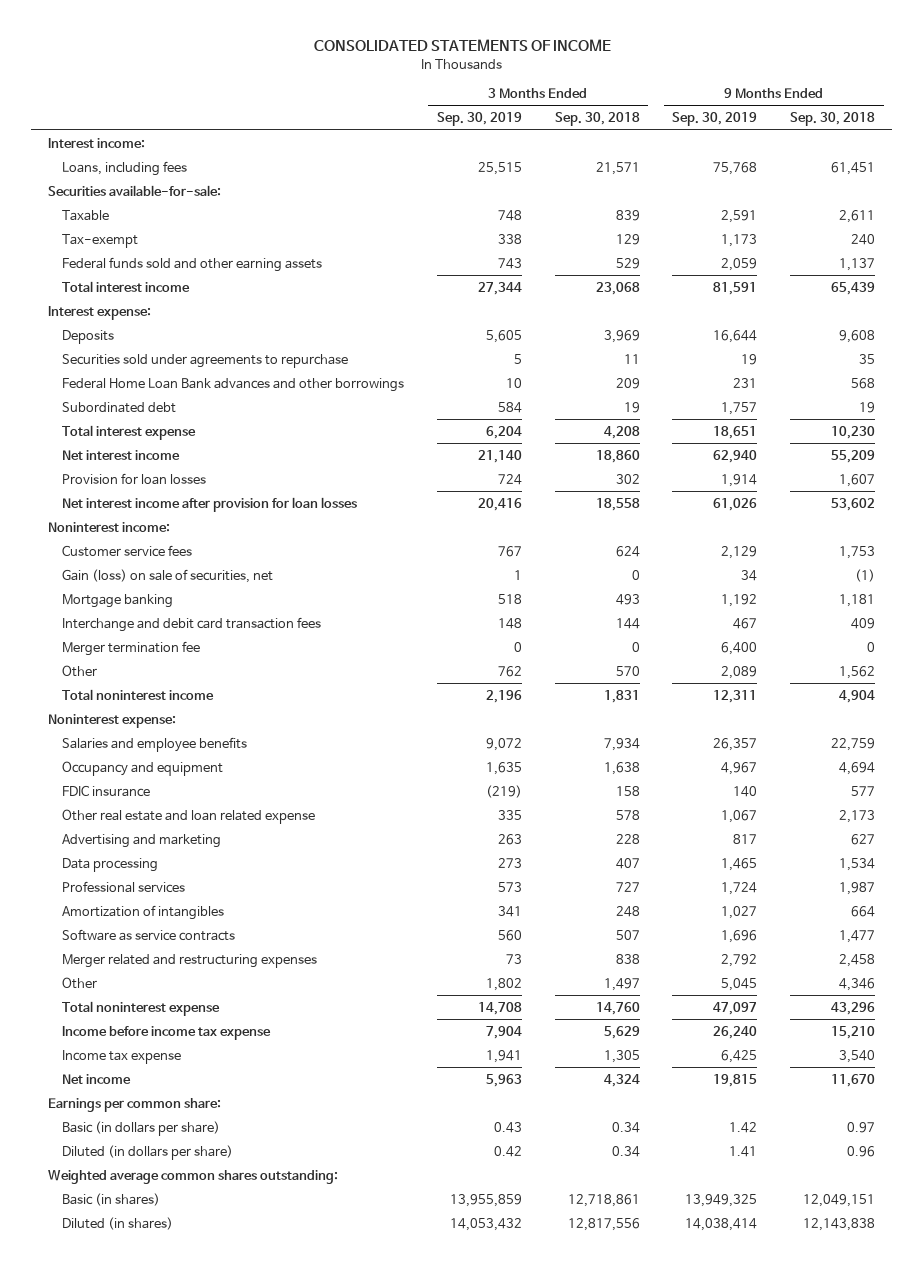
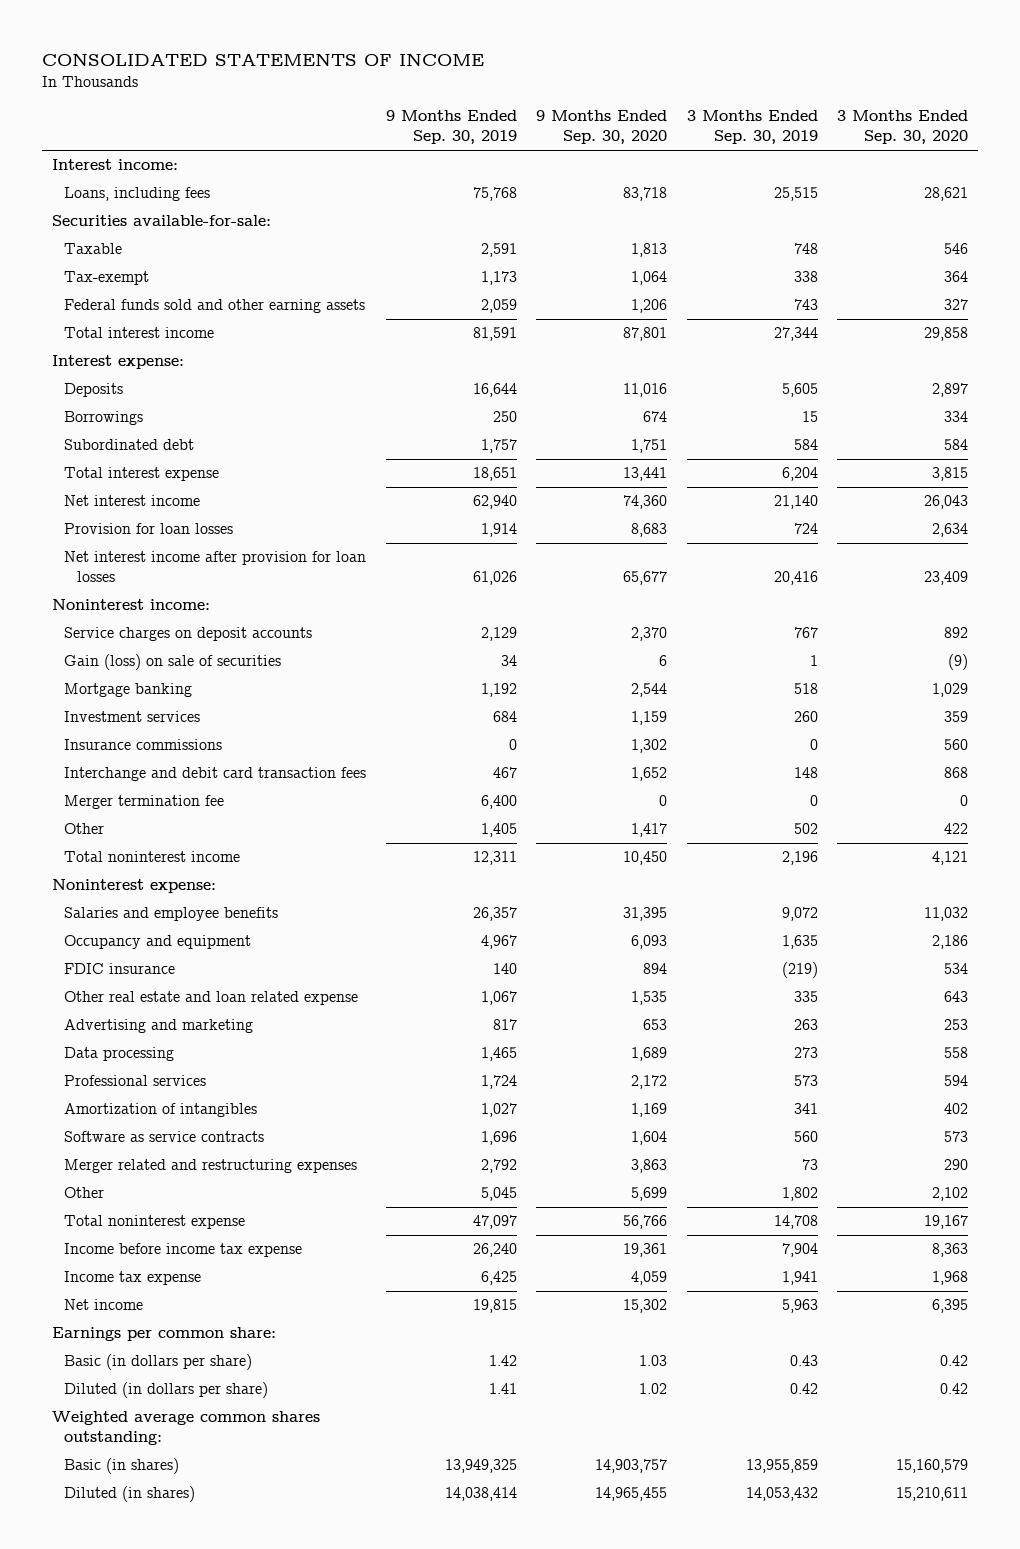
- | 3 Months Ended Sep. 30, 2019 | 3 Months Ended Sep. 30, 2018 | 9 Months Ended Sep. 30, 2019 | 9 Months Ended Sep. 30, 2018
+ | 9 Months Ended Sep. 30, 2019 | 9 Months Ended Sep. 30, 2020 | 3 Months Ended Sep. 30, 2019 | 3 Months Ended Sep. 30, 2020
- Securities sold under agreements to repurchase | 5 | 11 | 19 | 35
- Federal Home Loan Bank advances and other borrowings | 10 | 209 | 231 | 568
+ Borrowings | 250 | 674 | 15 | 334
- Customer service fees | 767 | 624 | 2,129 | 1,753
- Gain (loss) on sale of securities, net | 1 | 0 | 34 | (1)
+ Service charges on deposit accounts | 2,129 | 2,370 | 767 | 892
+ Gain (loss) on sale of securities | 34 | 6 | 1 | (9)
+ Investment services | 684 | 1,159 | 260 | 359
+ Insurance commissions | 0 | 1,302 | 0 | 560
- Other | 762 | 570 | 2,089 | 1,562
+ Other | 1,405 | 1,417 | 502 | 422

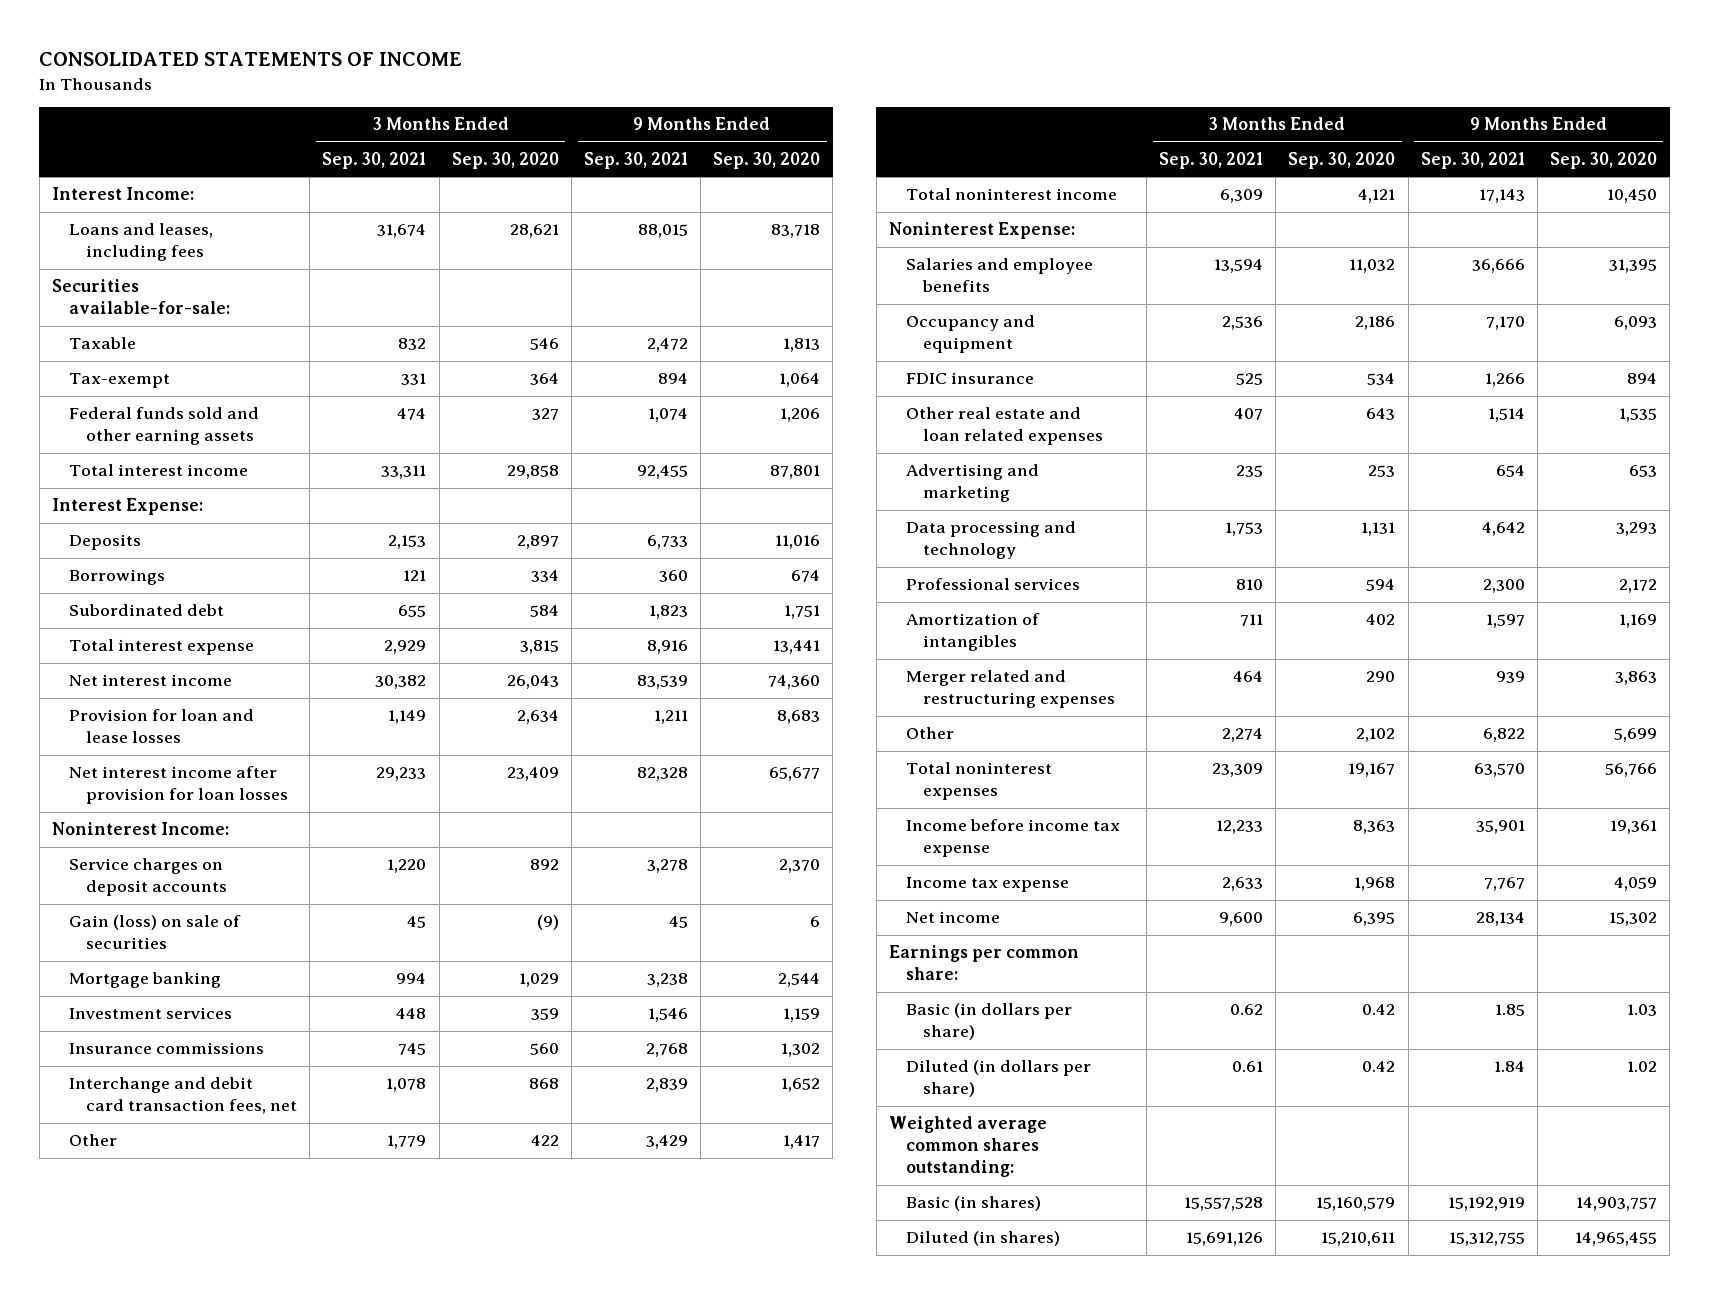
- | 9 Months Ended Sep. 30, 2019 | 9 Months Ended Sep. 30, 2020 | 3 Months Ended Sep. 30, 2019 | 3 Months Ended Sep. 30, 2020
+ | 3 Months Ended Sep. 30, 2021 | 3 Months Ended Sep. 30, 2020 | 9 Months Ended Sep. 30, 2021 | 9 Months Ended Sep. 30, 2020
- Interest income:
- Loans, including fees | 75,768 | 83,718 | 25,515 | 28,621
+ Interest Income:
+ Loans and leases, including fees | 31,674 | 28,621 | 88,015 | 83,718
- Interest expense:
+ Interest Expense:
- Provision for loan losses | 1,914 | 8,683 | 724 | 2,634
+ Provision for loan and lease losses | 1,149 | 2,634 | 1,211 | 8,683
- Noninterest income:
+ Noninterest Income:
- Interchange and debit card transaction fees | 467 | 1,652 | 148 | 868
- Merger termination fee | 6,400 | 0 | 0 | 0
+ Interchange and debit card transaction fees, net | 1,078 | 868 | 2,839 | 1,652
- Noninterest expense:
+ Noninterest Expense:
- Other real estate and loan related expense | 1,067 | 1,535 | 335 | 643
+ Other real estate and loan related expenses | 407 | 643 | 1,514 | 1,535
- Data processing | 1,465 | 1,689 | 273 | 558
+ Data processing and technology | 1,753 | 1,131 | 4,642 | 3,293
- Software as service contracts | 1,696 | 1,604 | 560 | 573
- Total noninterest expense | 47,097 | 56,766 | 14,708 | 19,167
+ Total noninterest expenses | 23,309 | 19,167 | 63,570 | 56,766

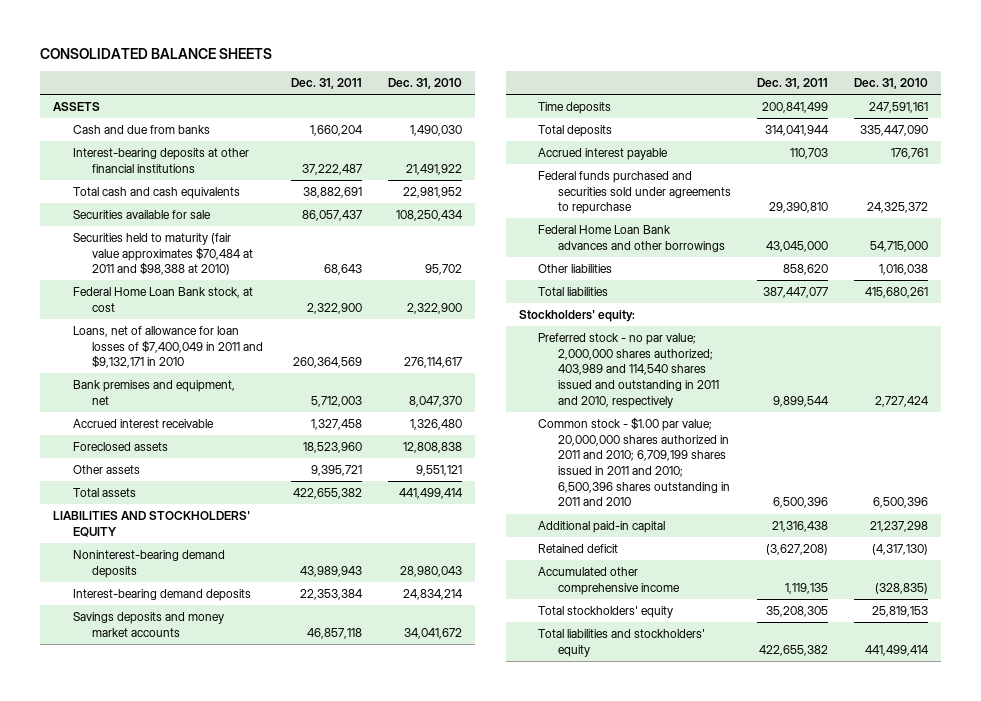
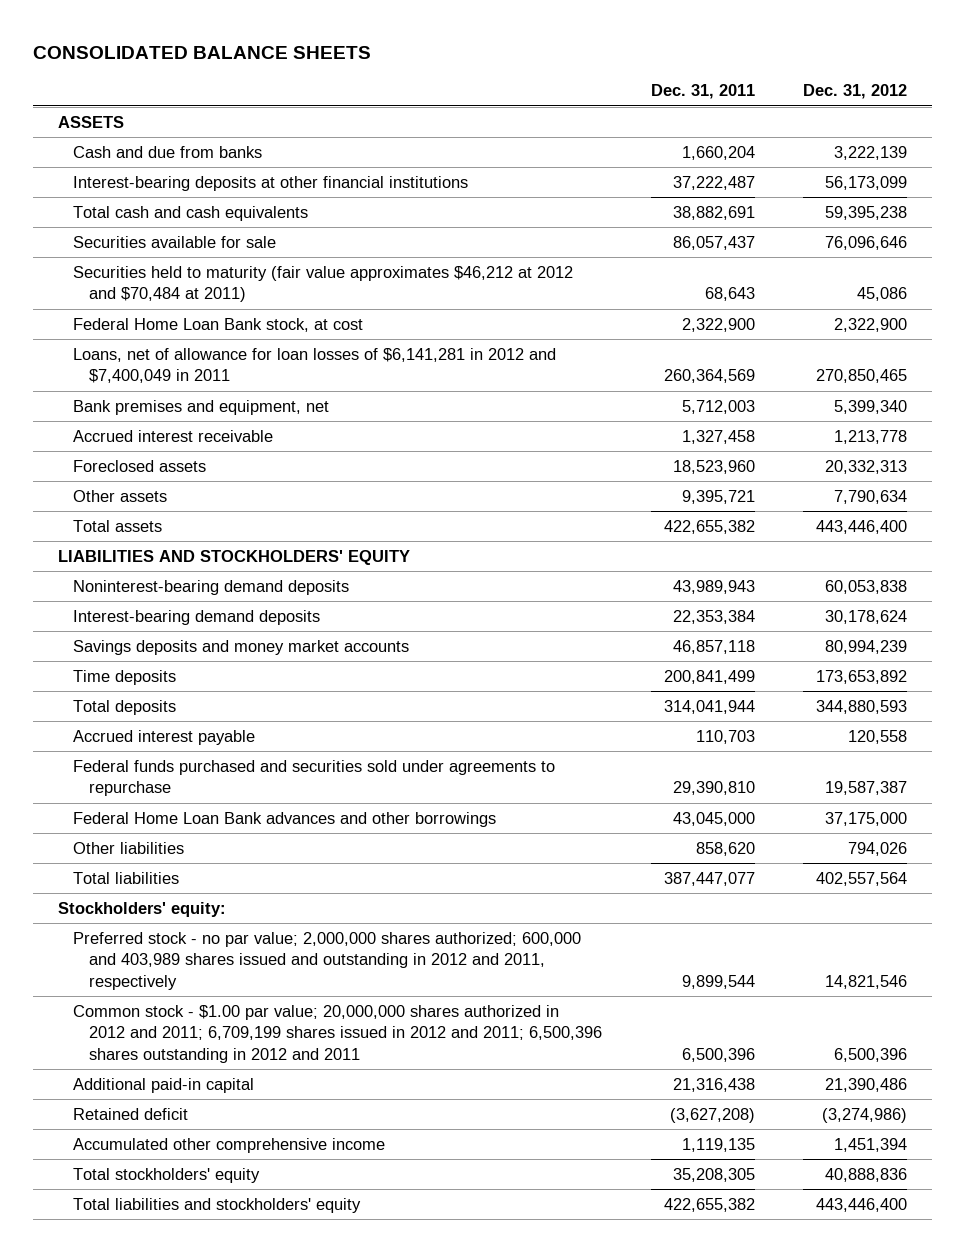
- | Dec. 31, 2011 | Dec. 31, 2010
+ | Dec. 31, 2011 | Dec. 31, 2012
- Securities held to maturity (fair value approximates $70,484 at 2011 and $98,388 at 2010) | 68,643 | 95,702
+ Securities held to maturity (fair value approximates $46,212 at 2012 and $70,484 at 2011) | 68,643 | 45,086
- Loans, net of allowance for loan losses of $7,400,049 in 2011 and $9,132,171 in 2010 | 260,364,569 | 276,114,617
+ Loans, net of allowance for loan losses of $6,141,281 in 2012 and $7,400,049 in 2011 | 260,364,569 | 270,850,465
- Preferred stock - no par value; 2,000,000 shares authorized; 403,989 and 114,540 shares issued and outstanding in 2011 and 2010, respectively | 9,899,544 | 2,727,424
- Common stock - $1.00 par value; 20,000,000 shares authorized in 2011 and 2010; 6,709,199 shares issued in 2011 and 2010; 6,500,396 shares outstanding in 2011 and 2010 | 6,500,396 | 6,500,396
+ Preferred stock - no par value; 2,000,000 shares authorized; 600,000 and 403,989 shares issued and outstanding in 2012 and 2011, respectively | 9,899,544 | 14,821,546
+ Common stock - $1.00 par value; 20,000,000 shares authorized in 2012 and 2011; 6,709,199 shares issued in 2012 and 2011; 6,500,396 shares outstanding in 2012 and 2011 | 6,500,396 | 6,500,396

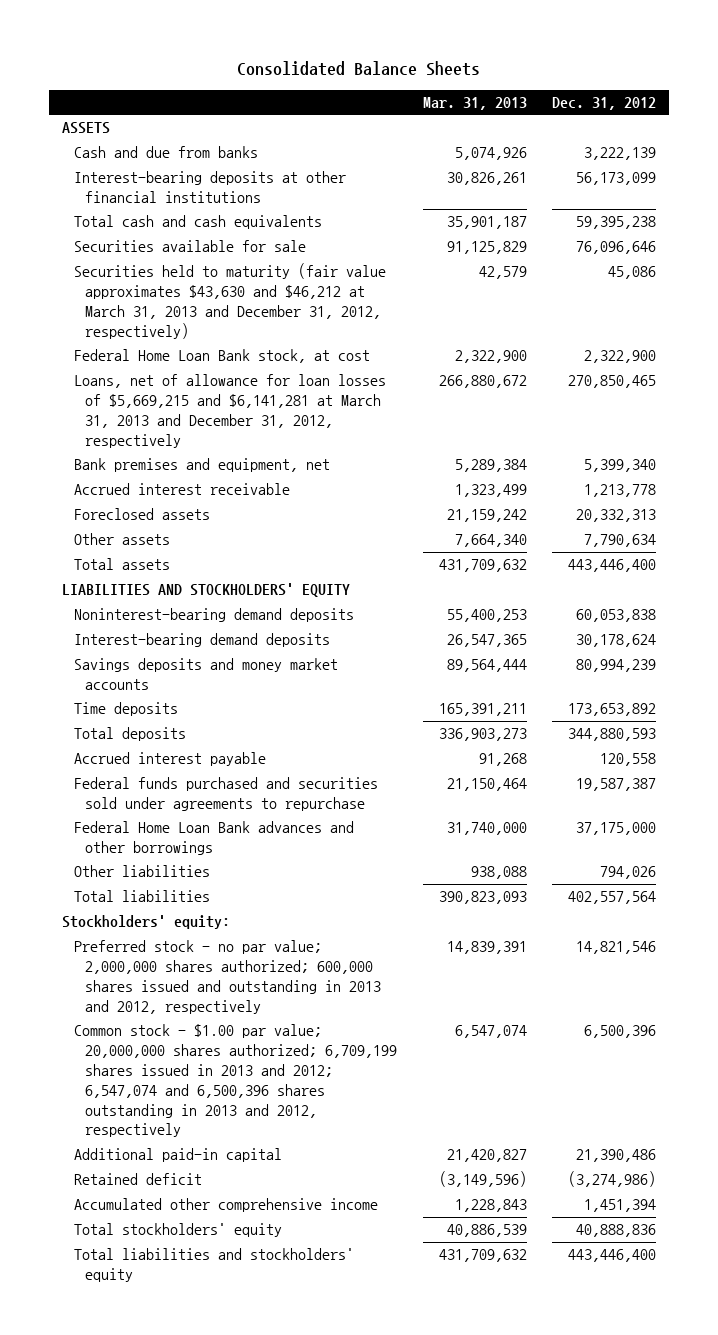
- CONSOLIDATED BALANCE SHEETS
+ Consolidated Balance Sheets
- | Dec. 31, 2011 | Dec. 31, 2012
+ | Mar. 31, 2013 | Dec. 31, 2012
- Securities held to maturity (fair value approximates $46,212 at 2012 and $70,484 at 2011) | 68,643 | 45,086
+ Securities held to maturity (fair value approximates $43,630 and $46,212 at March 31, 2013 and December 31, 2012, respectively) | 42,579 | 45,086
- Loans, net of allowance for loan losses of $6,141,281 in 2012 and $7,400,049 in 2011 | 260,364,569 | 270,850,465
+ Loans, net of allowance for loan losses of $5,669,215 and $6,141,281 at March 31, 2013 and December 31, 2012, respectively | 266,880,672 | 270,850,465
- Preferred stock - no par value; 2,000,000 shares authorized; 600,000 and 403,989 shares issued and outstanding in 2012 and 2011, respectively | 9,899,544 | 14,821,546
- Common stock - $1.00 par value; 20,000,000 shares authorized in 2012 and 2011; 6,709,199 shares issued in 2012 and 2011; 6,500,396 shares outstanding in 2012 and 2011 | 6,500,396 | 6,500,396
+ Preferred stock - no par value; 2,000,000 shares authorized; 600,000 shares issued and outstanding in 2013 and 2012, respectively | 14,839,391 | 14,821,546
+ Common stock - $1.00 par value; 20,000,000 shares authorized; 6,709,199 shares issued in 2013 and 2012; 6,547,074 and 6,500,396 shares outstanding in 2013 and 2012, respectively | 6,547,074 | 6,500,396

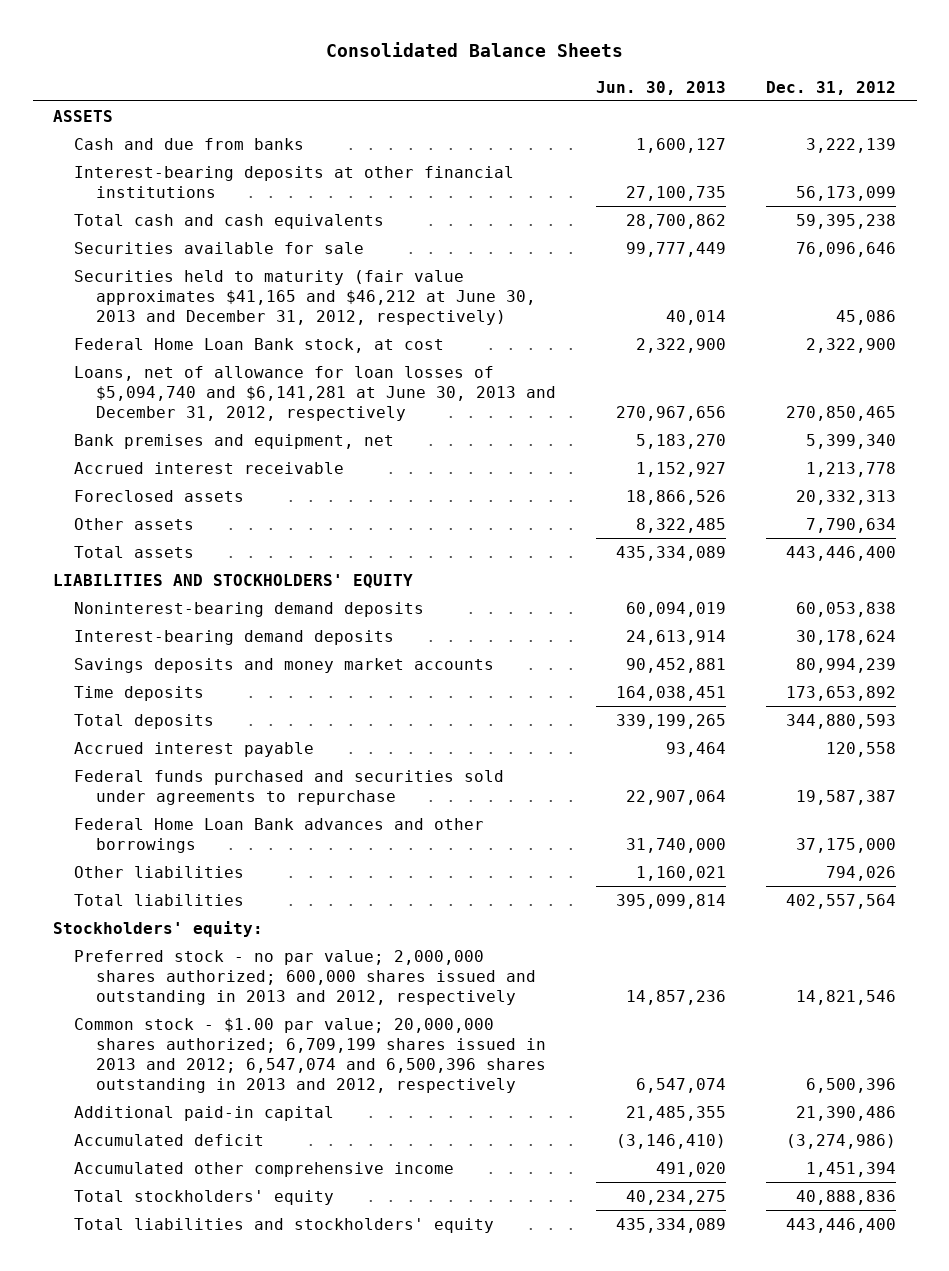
- | Mar. 31, 2013 | Dec. 31, 2012
+ | Jun. 30, 2013 | Dec. 31, 2012
- Securities held to maturity (fair value approximates $43,630 and $46,212 at March 31, 2013 and December 31, 2012, respectively) | 42,579 | 45,086
+ Securities held to maturity (fair value approximates $41,165 and $46,212 at June 30, 2013 and December 31, 2012, respectively) | 40,014 | 45,086
- Loans, net of allowance for loan losses of $5,669,215 and $6,141,281 at March 31, 2013 and December 31, 2012, respectively | 266,880,672 | 270,850,465
+ Loans, net of allowance for loan losses of $5,094,740 and $6,141,281 at June 30, 2013 and December 31, 2012, respectively | 270,967,656 | 270,850,465
- Retained deficit | (3,149,596) | (3,274,986)
+ Accumulated deficit | (3,146,410) | (3,274,986)

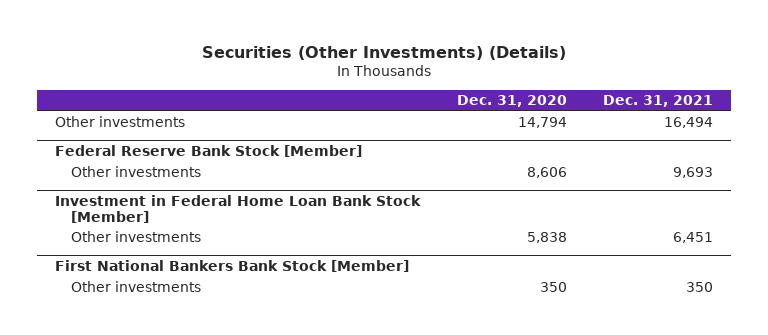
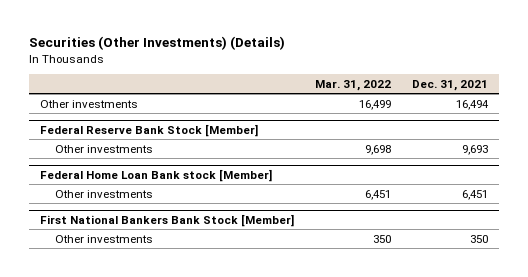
- | Dec. 31, 2020 | Dec. 31, 2021
+ | Mar. 31, 2022 | Dec. 31, 2021
- Investment in Federal Home Loan Bank Stock [Member]
+ Federal Home Loan Bank stock [Member]

